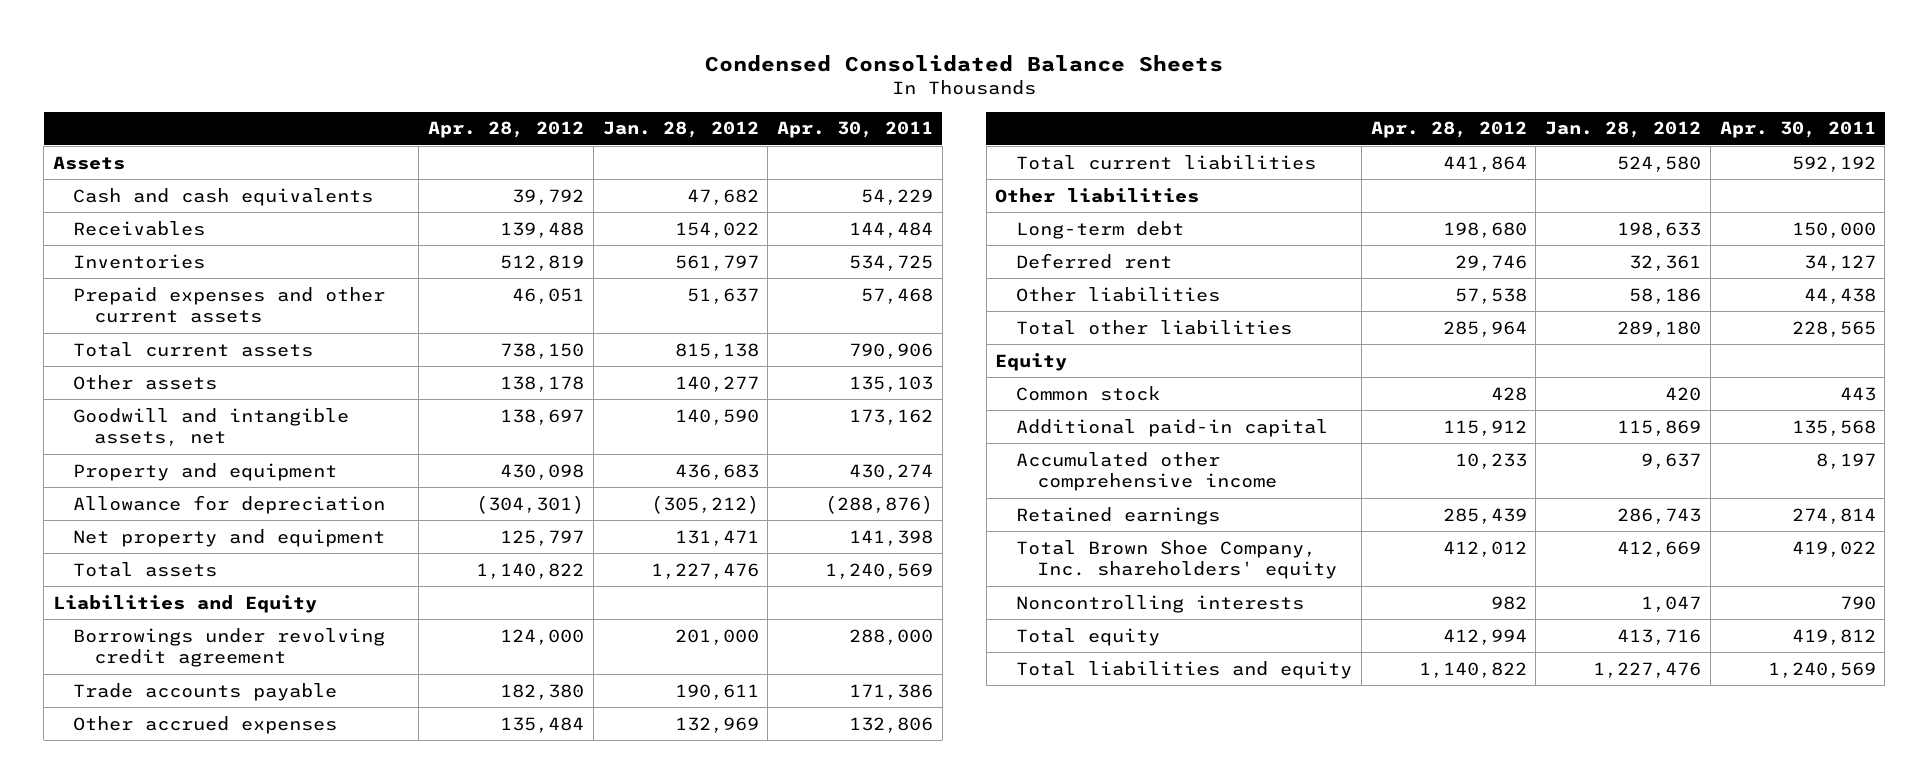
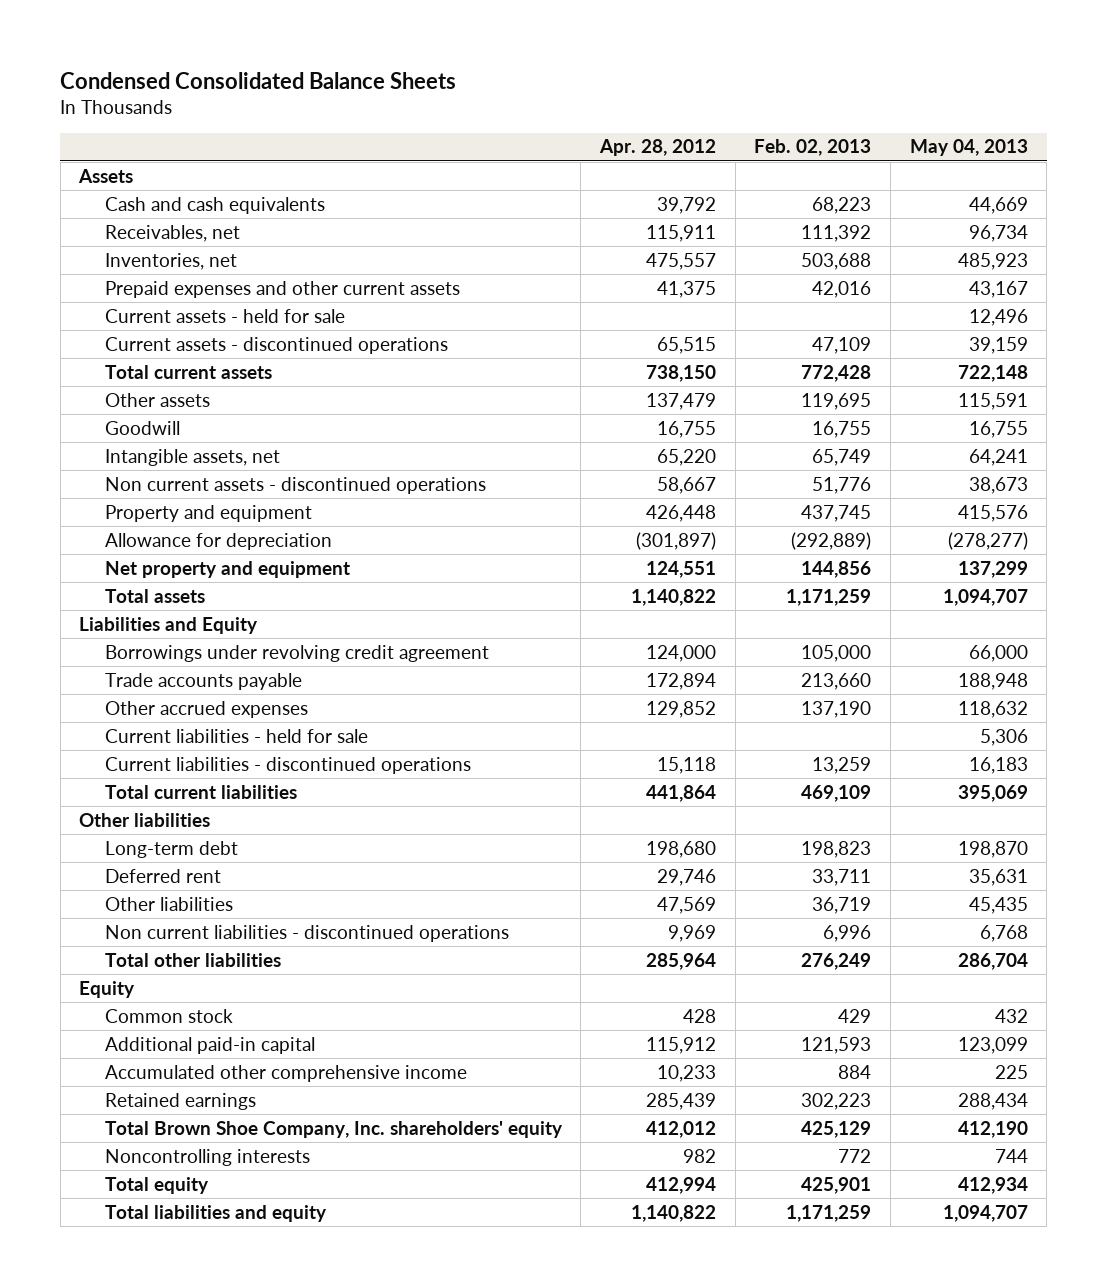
- | Apr. 28, 2012 | Jan. 28, 2012 | Apr. 30, 2011
+ | Apr. 28, 2012 | Feb. 02, 2013 | May 04, 2013
- Receivables | 139,488 | 154,022 | 144,484
- Inventories | 512,819 | 561,797 | 534,725
- Prepaid expenses and other current assets | 46,051 | 51,637 | 57,468
+ Receivables, net | 115,911 | 111,392 | 96,734
+ Inventories, net | 475,557 | 503,688 | 485,923
+ Prepaid expenses and other current assets | 41,375 | 42,016 | 43,167
+ Current assets - held for sale | | | 12,496
+ Current assets - discontinued operations | 65,515 | 47,109 | 39,159
- Other assets | 138,178 | 140,277 | 135,103
- Goodwill and intangible assets, net | 138,697 | 140,590 | 173,162
- Property and equipment | 430,098 | 436,683 | 430,274
- Allowance for depreciation | (304,301) | (305,212) | (288,876)
- Net property and equipment | 125,797 | 131,471 | 141,398
+ Other assets | 137,479 | 119,695 | 115,591
+ Goodwill | 16,755 | 16,755 | 16,755
+ Intangible assets, net | 65,220 | 65,749 | 64,241
+ Non current assets - discontinued operations | 58,667 | 51,776 | 38,673
+ Property and equipment | 426,448 | 437,745 | 415,576
+ Allowance for depreciation | (301,897) | (292,889) | (278,277)
+ Net property and equipment | 124,551 | 144,856 | 137,299
- Trade accounts payable | 182,380 | 190,611 | 171,386
- Other accrued expenses | 135,484 | 132,969 | 132,806
+ Trade accounts payable | 172,894 | 213,660 | 188,948
+ Other accrued expenses | 129,852 | 137,190 | 118,632
+ Current liabilities - held for sale | | | 5,306
+ Current liabilities - discontinued operations | 15,118 | 13,259 | 16,183
- Other liabilities | 57,538 | 58,186 | 44,438
+ Other liabilities | 47,569 | 36,719 | 45,435
+ Non current liabilities - discontinued operations | 9,969 | 6,996 | 6,768

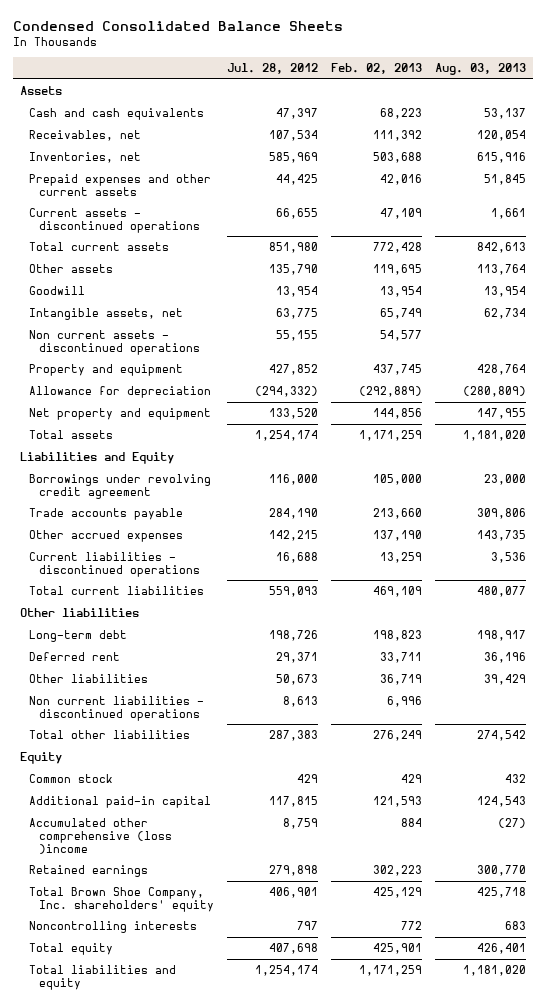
- | Apr. 28, 2012 | Feb. 02, 2013 | May 04, 2013
+ | Jul. 28, 2012 | Feb. 02, 2013 | Aug. 03, 2013
- Current assets - held for sale | | | 12,496
- Goodwill | 16,755 | 16,755 | 16,755
+ Goodwill | 13,954 | 13,954 | 13,954
- Non current assets - discontinued operations | 58,667 | 51,776 | 38,673
+ Non current assets - discontinued operations | 55,155 | 54,577 |
- Current liabilities - held for sale | | | 5,306
- Accumulated other comprehensive income | 10,233 | 884 | 225
+ Accumulated other comprehensive (loss )income | 8,759 | 884 | (27)

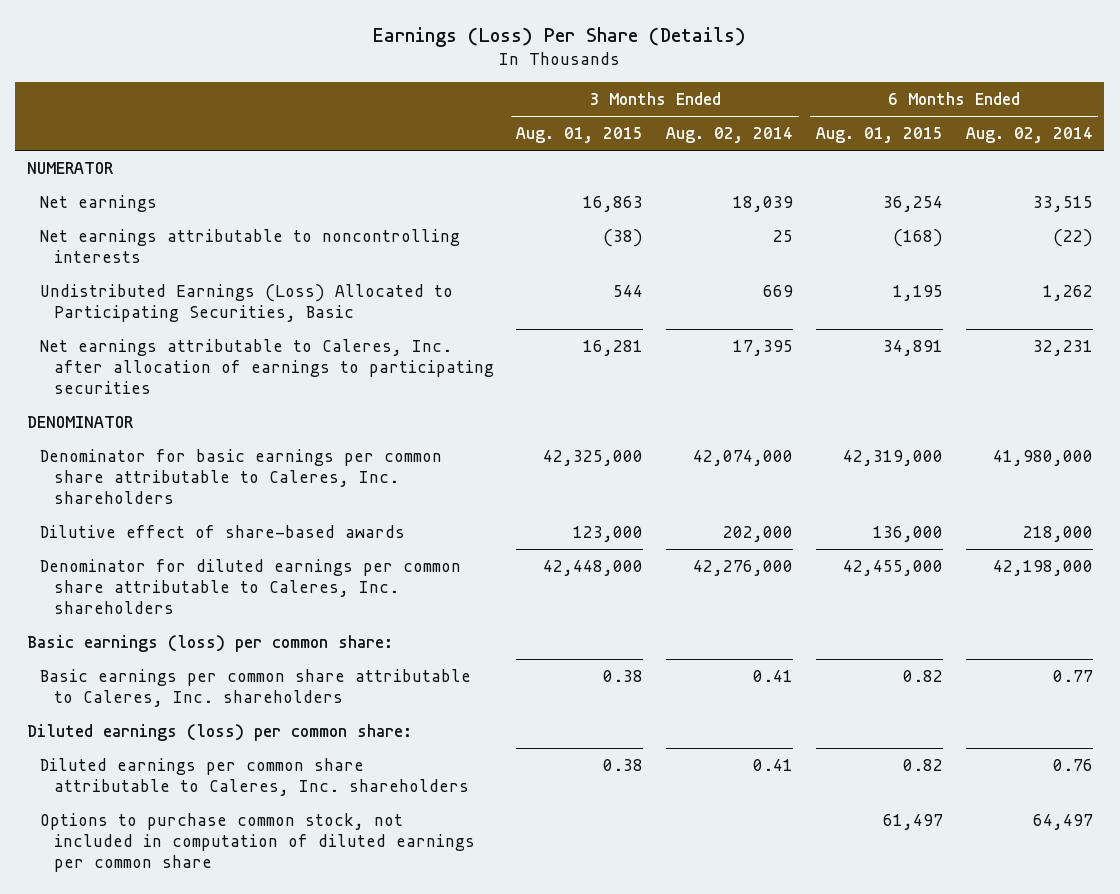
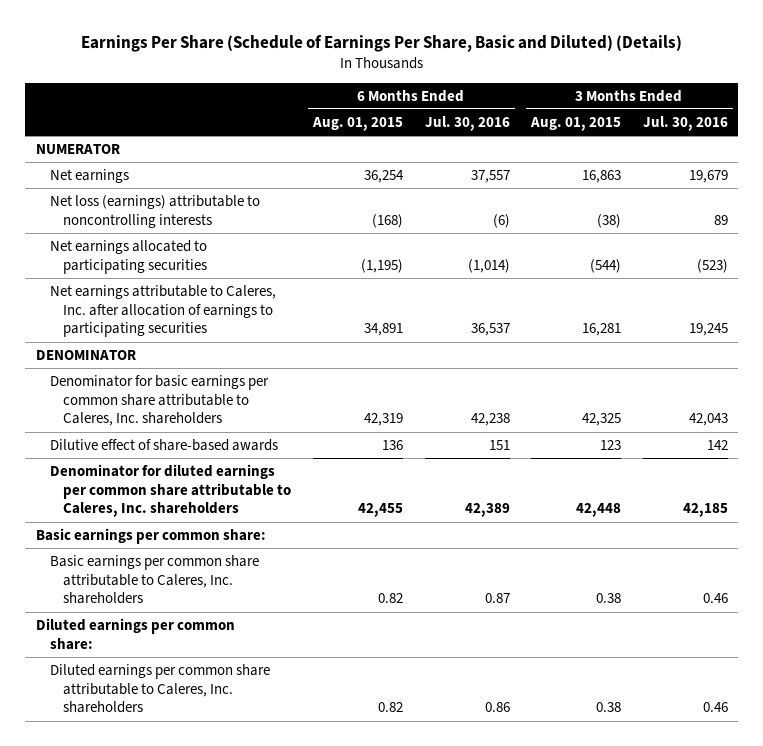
- Earnings (Loss) Per Share (Details)
+ Earnings Per Share (Schedule of Earnings Per Share, Basic and Diluted) (Details)
- | 3 Months Ended Aug. 01, 2015 | 3 Months Ended Aug. 02, 2014 | 6 Months Ended Aug. 01, 2015 | 6 Months Ended Aug. 02, 2014
+ | 6 Months Ended Aug. 01, 2015 | 6 Months Ended Jul. 30, 2016 | 3 Months Ended Aug. 01, 2015 | 3 Months Ended Jul. 30, 2016
- Net earnings attributable to noncontrolling interests | (38) | 25 | (168) | (22)
- Undistributed Earnings (Loss) Allocated to Participating Securities, Basic | 544 | 669 | 1,195 | 1,262
+ Net loss (earnings) attributable to noncontrolling interests | (168) | (6) | (38) | 89
+ Net earnings allocated to participating securities | (1,195) | (1,014) | (544) | (523)
- Denominator for basic earnings per common share attributable to Caleres, Inc. shareholders | 42,325,000 | 42,074,000 | 42,319,000 | 41,980,000
- Dilutive effect of share-based awards | 123,000 | 202,000 | 136,000 | 218,000
- Denominator for diluted earnings per common share attributable to Caleres, Inc. shareholders | 42,448,000 | 42,276,000 | 42,455,000 | 42,198,000
- Basic earnings (loss) per common share:
+ Denominator for basic earnings per common share attributable to Caleres, Inc. shareholders | 42,319 | 42,238 | 42,325 | 42,043
+ Dilutive effect of share-based awards | 136 | 151 | 123 | 142
+ Denominator for diluted earnings per common share attributable to Caleres, Inc. shareholders | 42,455 | 42,389 | 42,448 | 42,185
+ Basic earnings per common share:
- Diluted earnings (loss) per common share:
+ Diluted earnings per common share:
- Options to purchase common stock, not included in computation of diluted earnings per common share | | | 61,497 | 64,497

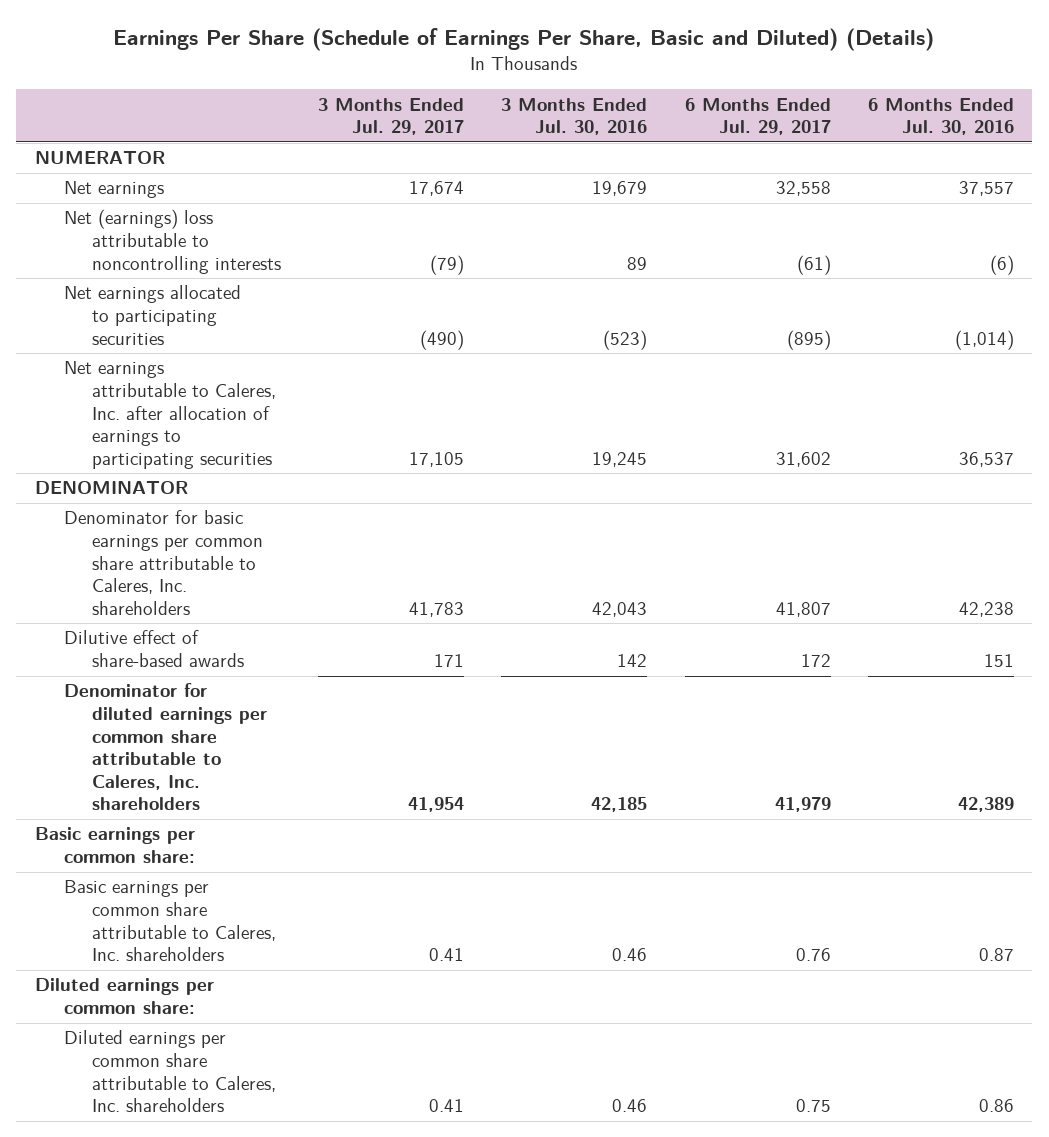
- | 6 Months Ended Aug. 01, 2015 | 6 Months Ended Jul. 30, 2016 | 3 Months Ended Aug. 01, 2015 | 3 Months Ended Jul. 30, 2016
+ | 3 Months Ended Jul. 29, 2017 | 3 Months Ended Jul. 30, 2016 | 6 Months Ended Jul. 29, 2017 | 6 Months Ended Jul. 30, 2016
- Net loss (earnings) attributable to noncontrolling interests | (168) | (6) | (38) | 89
+ Net (earnings) loss attributable to noncontrolling interests | (79) | 89 | (61) | (6)

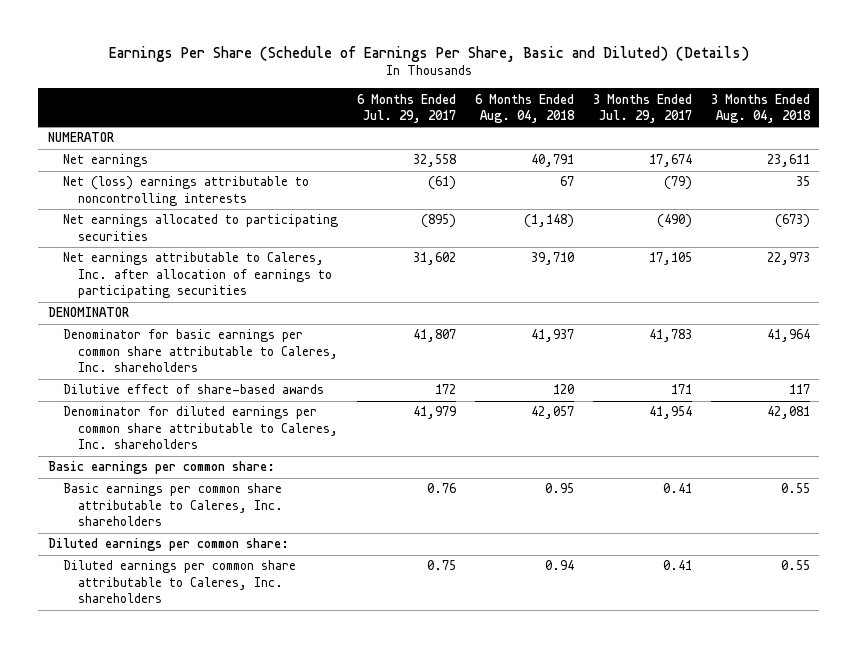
- | 3 Months Ended Jul. 29, 2017 | 3 Months Ended Jul. 30, 2016 | 6 Months Ended Jul. 29, 2017 | 6 Months Ended Jul. 30, 2016
+ | 6 Months Ended Jul. 29, 2017 | 6 Months Ended Aug. 04, 2018 | 3 Months Ended Jul. 29, 2017 | 3 Months Ended Aug. 04, 2018
- Net (earnings) loss attributable to noncontrolling interests | (79) | 89 | (61) | (6)
+ Net (loss) earnings attributable to noncontrolling interests | (61) | 67 | (79) | 35

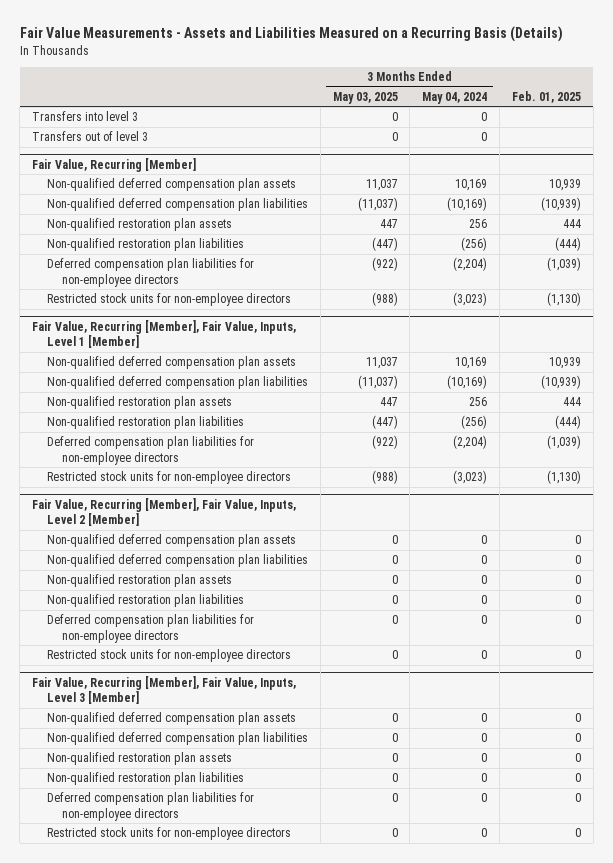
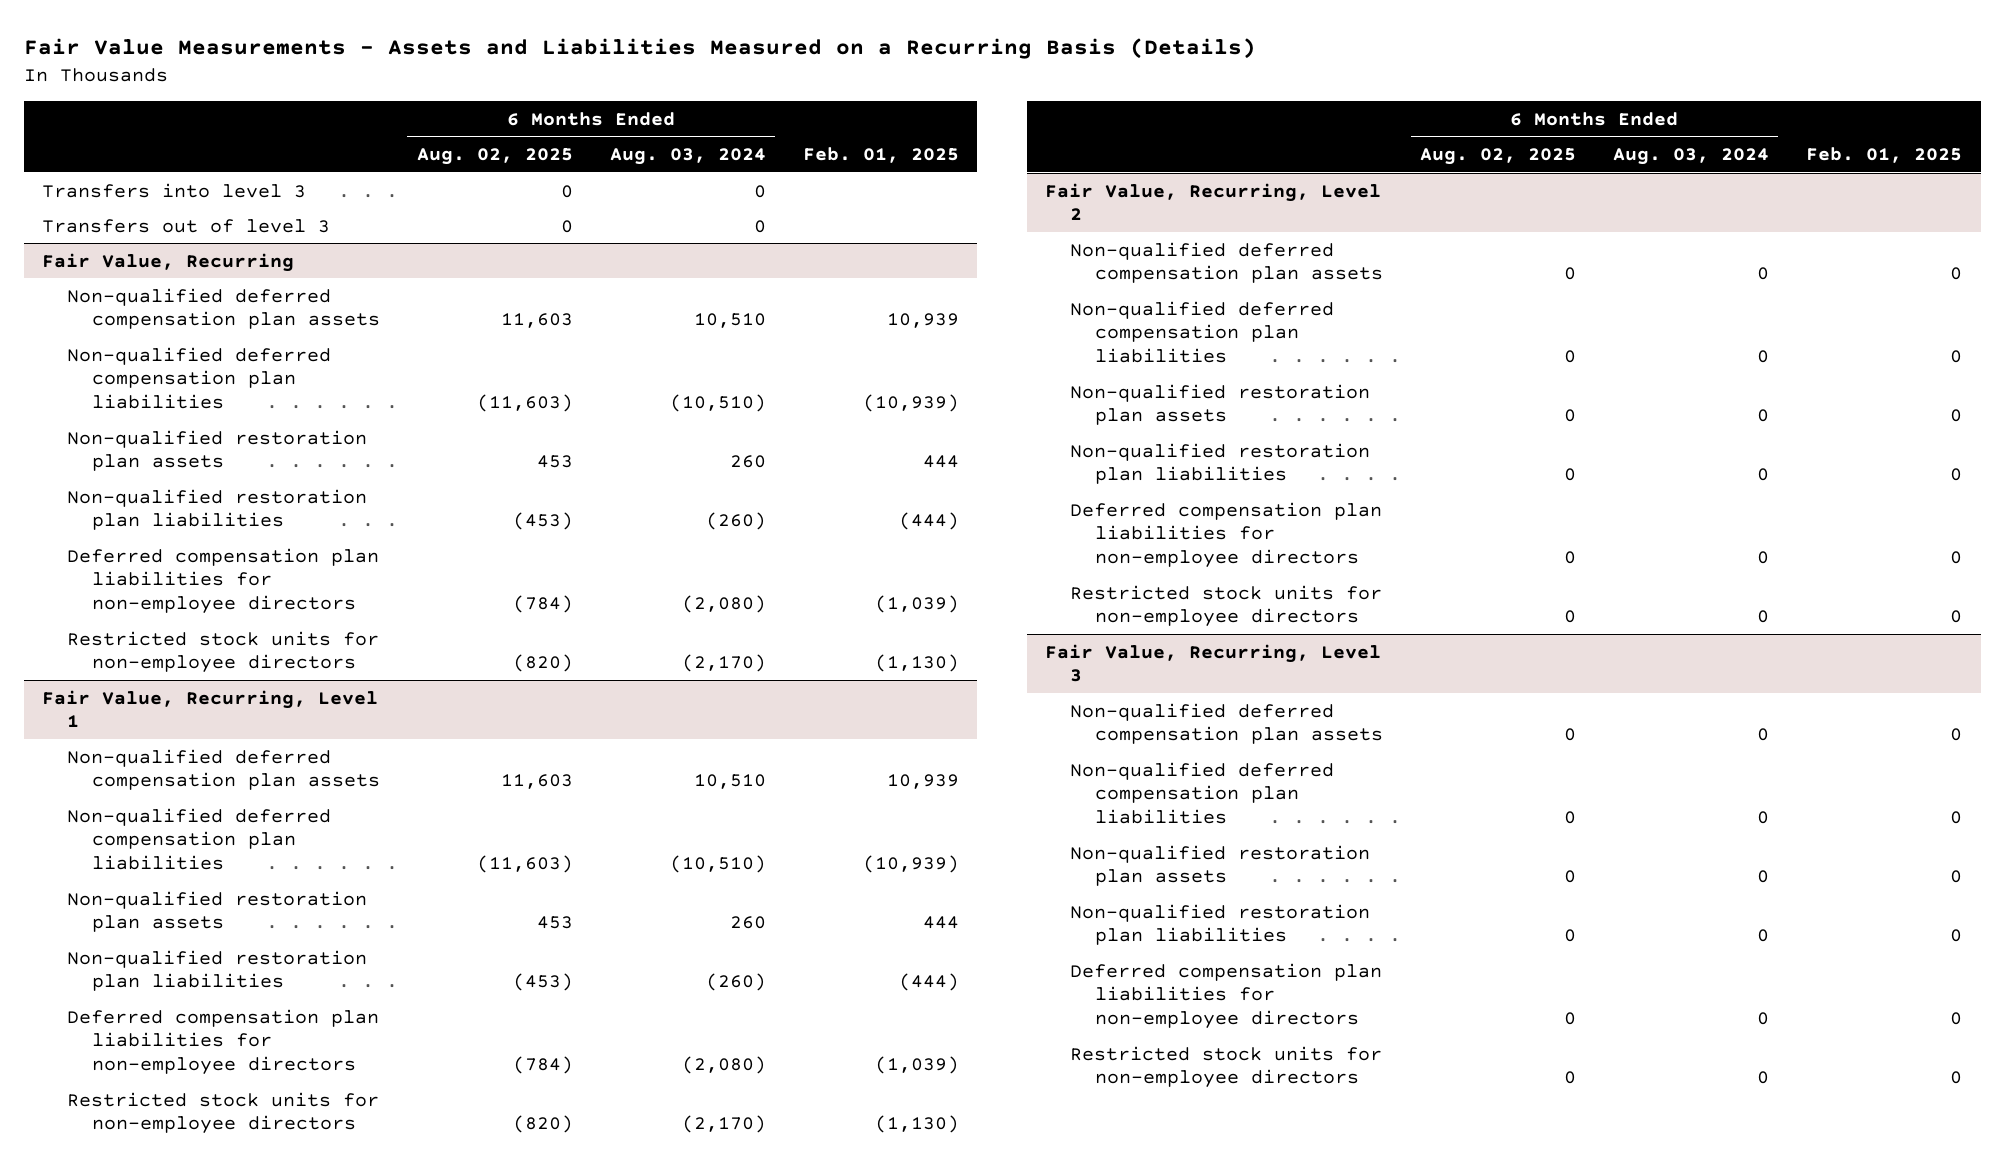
- | 3 Months Ended May 03, 2025 | 3 Months Ended May 04, 2024 | Feb. 01, 2025
+ | 6 Months Ended Aug. 02, 2025 | 6 Months Ended Aug. 03, 2024 | Feb. 01, 2025
- Fair Value, Recurring [Member]
+ Fair Value, Recurring
- Fair Value, Recurring [Member], Fair Value, Inputs, Level 1 [Member]
+ Fair Value, Recurring, Level 1
- Fair Value, Recurring [Member], Fair Value, Inputs, Level 2 [Member]
+ Fair Value, Recurring, Level 2
- Fair Value, Recurring [Member], Fair Value, Inputs, Level 3 [Member]
+ Fair Value, Recurring, Level 3

